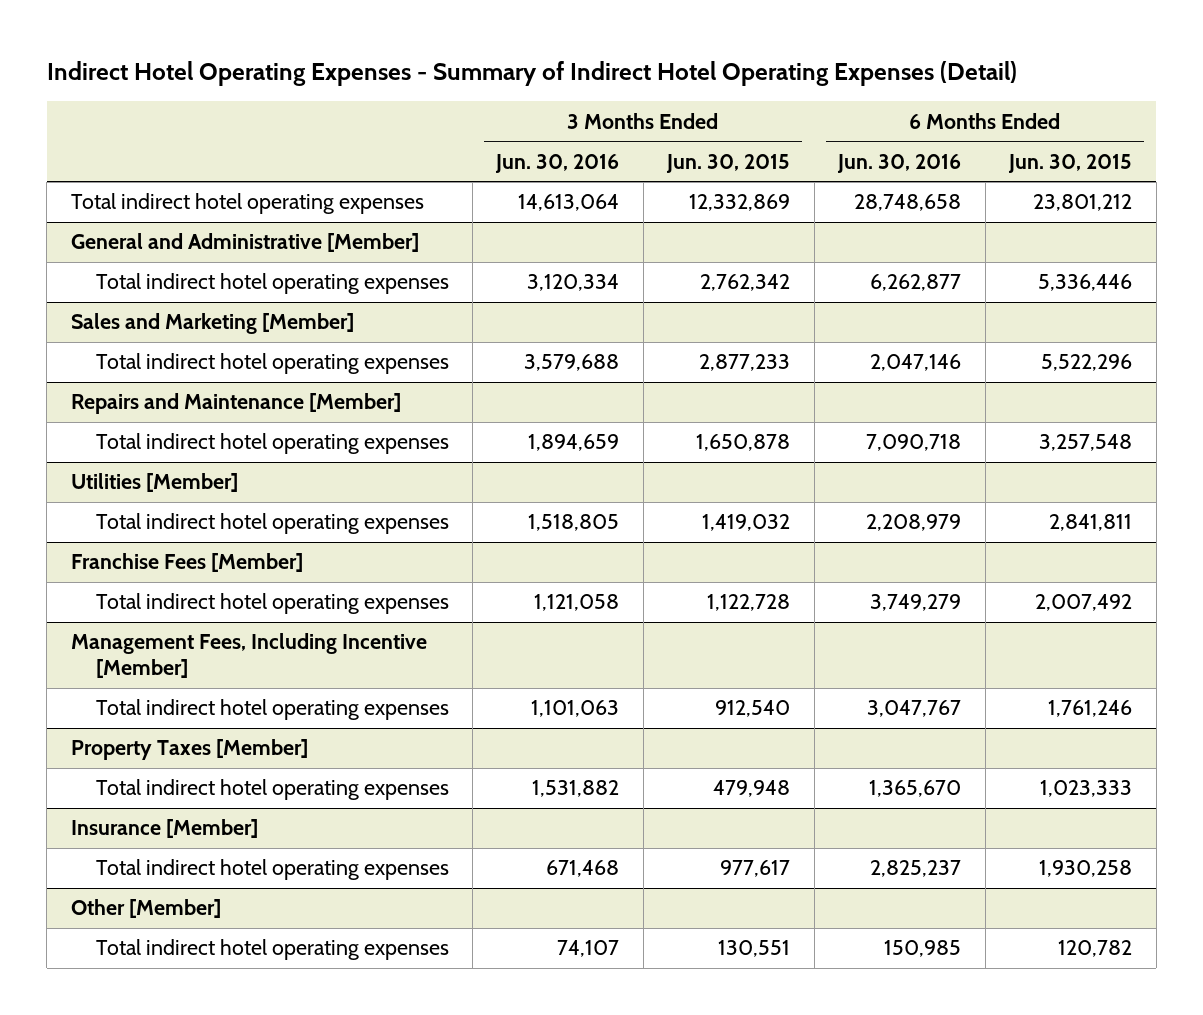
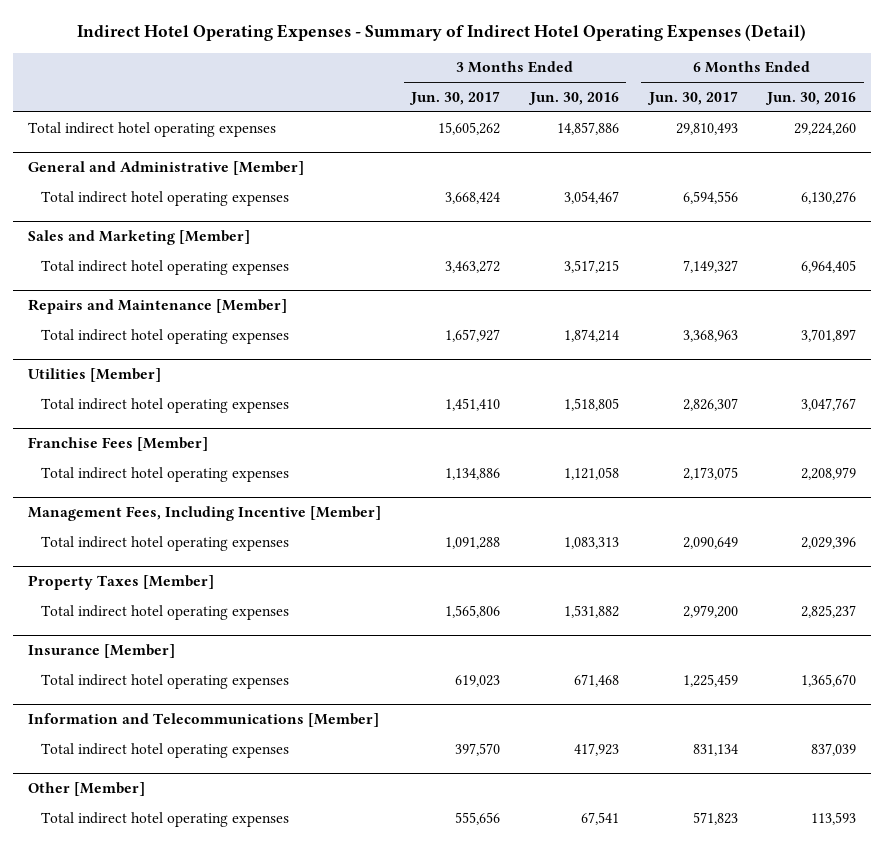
- | 3 Months Ended Jun. 30, 2016 | 3 Months Ended Jun. 30, 2015 | 6 Months Ended Jun. 30, 2016 | 6 Months Ended Jun. 30, 2015
+ | 3 Months Ended Jun. 30, 2017 | 3 Months Ended Jun. 30, 2016 | 6 Months Ended Jun. 30, 2017 | 6 Months Ended Jun. 30, 2016
- Total indirect hotel operating expenses | 14,613,064 | 12,332,869 | 28,748,658 | 23,801,212
+ Total indirect hotel operating expenses | 15,605,262 | 14,857,886 | 29,810,493 | 29,224,260
@ General and Administrative [Member]
- Total indirect hotel operating expenses | 3,120,334 | 2,762,342 | 6,262,877 | 5,336,446
+ Total indirect hotel operating expenses | 3,668,424 | 3,054,467 | 6,594,556 | 6,130,276
@ Sales and Marketing [Member]
- Total indirect hotel operating expenses | 3,579,688 | 2,877,233 | 2,047,146 | 5,522,296
+ Total indirect hotel operating expenses | 3,463,272 | 3,517,215 | 7,149,327 | 6,964,405
@ Repairs and Maintenance [Member]
- Total indirect hotel operating expenses | 1,894,659 | 1,650,878 | 7,090,718 | 3,257,548
+ Total indirect hotel operating expenses | 1,657,927 | 1,874,214 | 3,368,963 | 3,701,897
@ Utilities [Member]
- Total indirect hotel operating expenses | 1,518,805 | 1,419,032 | 2,208,979 | 2,841,811
+ Total indirect hotel operating expenses | 1,451,410 | 1,518,805 | 2,826,307 | 3,047,767
@ Franchise Fees [Member]
- Total indirect hotel operating expenses | 1,121,058 | 1,122,728 | 3,749,279 | 2,007,492
+ Total indirect hotel operating expenses | 1,134,886 | 1,121,058 | 2,173,075 | 2,208,979
@ Management Fees, Including Incentive [Member]
- Total indirect hotel operating expenses | 1,101,063 | 912,540 | 3,047,767 | 1,761,246
+ Total indirect hotel operating expenses | 1,091,288 | 1,083,313 | 2,090,649 | 2,029,396
@ Property Taxes [Member]
- Total indirect hotel operating expenses | 1,531,882 | 479,948 | 1,365,670 | 1,023,333
+ Total indirect hotel operating expenses | 1,565,806 | 1,531,882 | 2,979,200 | 2,825,237
@ Insurance [Member]
- Total indirect hotel operating expenses | 671,468 | 977,617 | 2,825,237 | 1,930,258
+ Total indirect hotel operating expenses | 619,023 | 671,468 | 1,225,459 | 1,365,670
+ Information and Telecommunications [Member]
+ Total indirect hotel operating expenses | 397,570 | 417,923 | 831,134 | 837,039
@ Other [Member]
- Total indirect hotel operating expenses | 74,107 | 130,551 | 150,985 | 120,782
+ Total indirect hotel operating expenses | 555,656 | 67,541 | 571,823 | 113,593

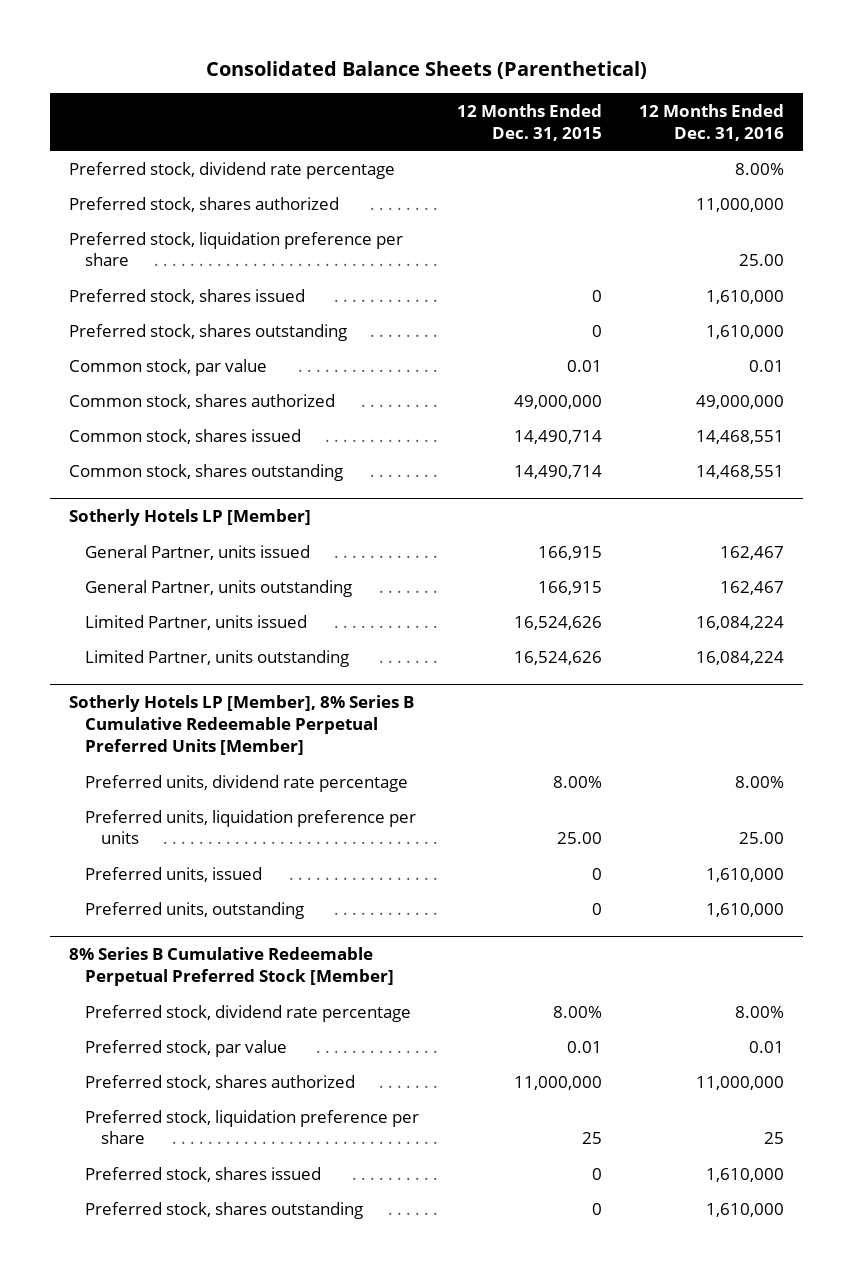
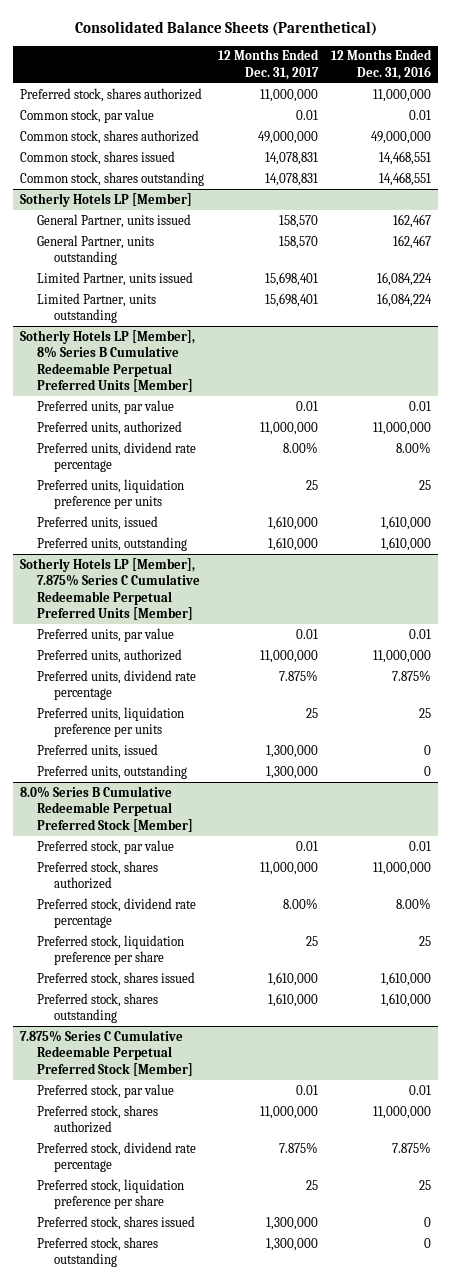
- | 12 Months Ended Dec. 31, 2015 | 12 Months Ended Dec. 31, 2016
+ | 12 Months Ended Dec. 31, 2017 | 12 Months Ended Dec. 31, 2016
- Preferred stock, dividend rate percentage | | 8.00%
- Preferred stock, liquidation preference per share | | 25.00
- Preferred stock, shares issued | 0 | 1,610,000
- Preferred stock, shares outstanding | 0 | 1,610,000
@ Sotherly Hotels LP [Member], 8% Series B Cumulative Redeemable Perpetual Preferred Units [Member]
+ Preferred units, par value | 0.01 | 0.01
+ Preferred units, authorized | 11,000,000 | 11,000,000
- Preferred units, liquidation preference per units | 25.00 | 25.00
+ Preferred units, liquidation preference per units | 25 | 25
- 8% Series B Cumulative Redeemable Perpetual Preferred Stock [Member]
- Preferred stock, dividend rate percentage | 8.00% | 8.00%
+ Sotherly Hotels LP [Member], 7.875% Series C Cumulative Redeemable Perpetual Preferred Units [Member]
+ Preferred units, par value | 0.01 | 0.01
+ Preferred units, authorized | 11,000,000 | 11,000,000
+ Preferred units, dividend rate percentage | 7.875% | 7.875%
+ Preferred units, liquidation preference per units | 25 | 25
+ Preferred units, issued | 1,300,000 | 0
+ Preferred units, outstanding | 1,300,000 | 0
+ 8.0% Series B Cumulative Redeemable Perpetual Preferred Stock [Member]
+ Preferred stock, dividend rate percentage | 8.00% | 8.00%
+ 7.875% Series C Cumulative Redeemable Perpetual Preferred Stock [Member]
+ Preferred stock, par value | 0.01 | 0.01
+ Preferred stock, shares authorized | 11,000,000 | 11,000,000
+ Preferred stock, dividend rate percentage | 7.875% | 7.875%
+ Preferred stock, liquidation preference per share | 25 | 25
+ Preferred stock, shares issued | 1,300,000 | 0
+ Preferred stock, shares outstanding | 1,300,000 | 0

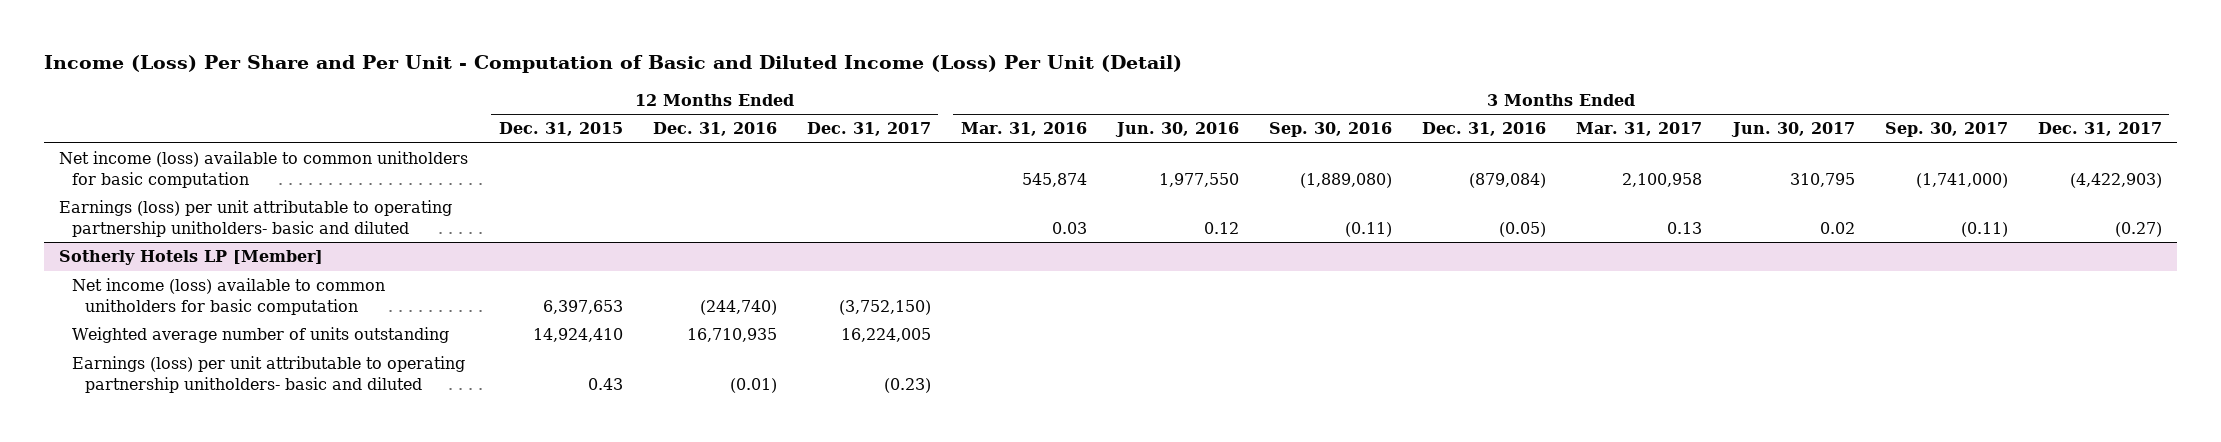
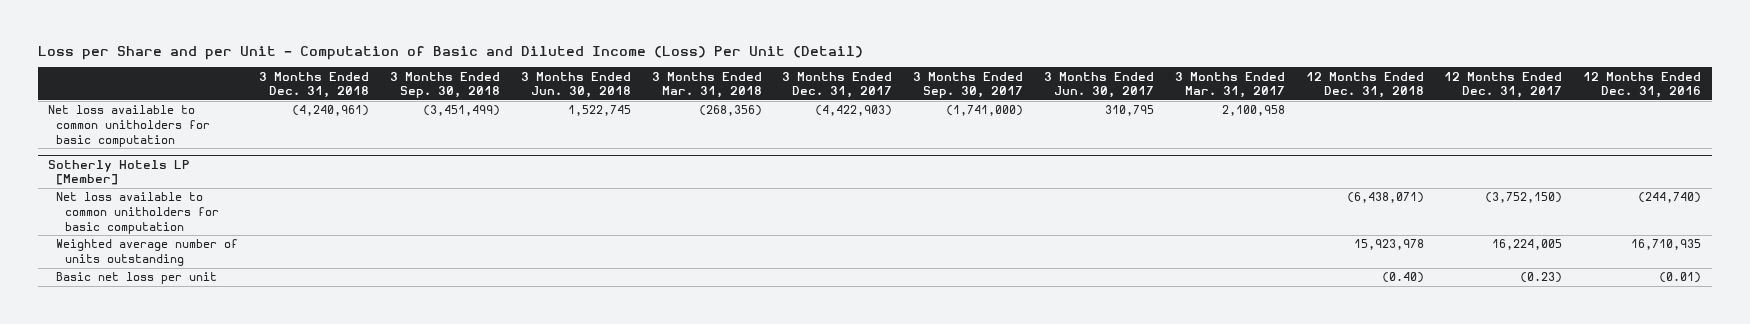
- Income (Loss) Per Share and Per Unit - Computation of Basic and Diluted Income (Loss) Per Unit (Detail)
+ Loss per Share and per Unit - Computation of Basic and Diluted Income (Loss) Per Unit (Detail)
- | 12 Months Ended Dec. 31, 2015 | 12 Months Ended Dec. 31, 2016 | 12 Months Ended Dec. 31, 2017 | 3 Months Ended Mar. 31, 2016 | 3 Months Ended Jun. 30, 2016 | 3 Months Ended Sep. 30, 2016 | 3 Months Ended Dec. 31, 2016 | 3 Months Ended Mar. 31, 2017 | 3 Months Ended Jun. 30, 2017 | 3 Months Ended Sep. 30, 2017 | 3 Months Ended Dec. 31, 2017
+ | 3 Months Ended Dec. 31, 2018 | 3 Months Ended Sep. 30, 2018 | 3 Months Ended Jun. 30, 2018 | 3 Months Ended Mar. 31, 2018 | 3 Months Ended Dec. 31, 2017 | 3 Months Ended Sep. 30, 2017 | 3 Months Ended Jun. 30, 2017 | 3 Months Ended Mar. 31, 2017 | 12 Months Ended Dec. 31, 2018 | 12 Months Ended Dec. 31, 2017 | 12 Months Ended Dec. 31, 2016
- Net income (loss) available to common unitholders for basic computation | | | | 545,874 | 1,977,550 | (1,889,080) | (879,084) | 2,100,958 | 310,795 | (1,741,000) | (4,422,903)
- Earnings (loss) per unit attributable to operating partnership unitholders- basic and diluted | | | | 0.03 | 0.12 | (0.11) | (0.05) | 0.13 | 0.02 | (0.11) | (0.27)
+ Net loss available to common unitholders for basic computation | (4,240,961) | (3,451,499) | 1,522,745 | (268,356) | (4,422,903) | (1,741,000) | 310,795 | 2,100,958 | | |
@ Sotherly Hotels LP [Member]
- Net income (loss) available to common unitholders for basic computation | 6,397,653 | (244,740) | (3,752,150) | | | | | | | |
+ Net loss available to common unitholders for basic computation | | | | | | | | | (6,438,071) | (3,752,150) | (244,740)
- Earnings (loss) per unit attributable to operating partnership unitholders- basic and diluted | 0.43 | (0.01) | (0.23) | | | | | | | |
+ Basic net loss per unit | | | | | | | | | (0.40) | (0.23) | (0.01)

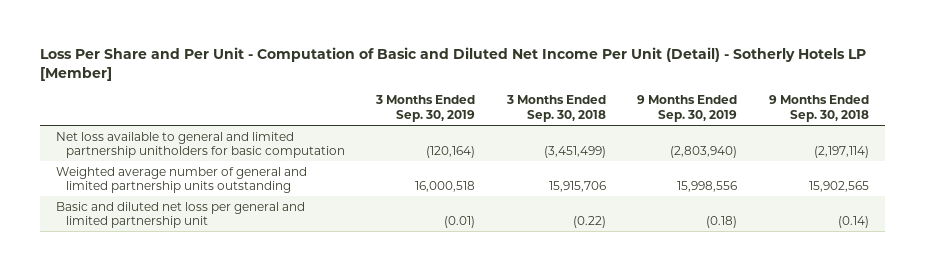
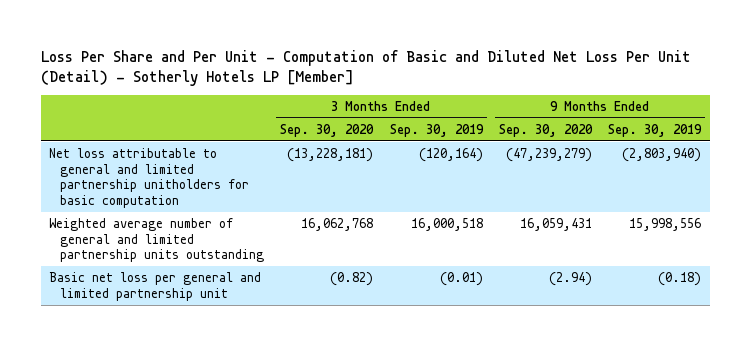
- Loss Per Share and Per Unit - Computation of Basic and Diluted Net Income Per Unit (Detail) - Sotherly Hotels LP [Member]
+ Loss Per Share and Per Unit - Computation of Basic and Diluted Net Loss Per Unit (Detail) - Sotherly Hotels LP [Member]
- | 3 Months Ended Sep. 30, 2019 | 3 Months Ended Sep. 30, 2018 | 9 Months Ended Sep. 30, 2019 | 9 Months Ended Sep. 30, 2018
+ | 3 Months Ended Sep. 30, 2020 | 3 Months Ended Sep. 30, 2019 | 9 Months Ended Sep. 30, 2020 | 9 Months Ended Sep. 30, 2019
- Net loss available to general and limited partnership unitholders for basic computation | (120,164) | (3,451,499) | (2,803,940) | (2,197,114)
+ Net loss attributable to general and limited partnership unitholders for basic computation | (13,228,181) | (120,164) | (47,239,279) | (2,803,940)
- Basic and diluted net loss per general and limited partnership unit | (0.01) | (0.22) | (0.18) | (0.14)
+ Basic net loss per general and limited partnership unit | (0.82) | (0.01) | (2.94) | (0.18)

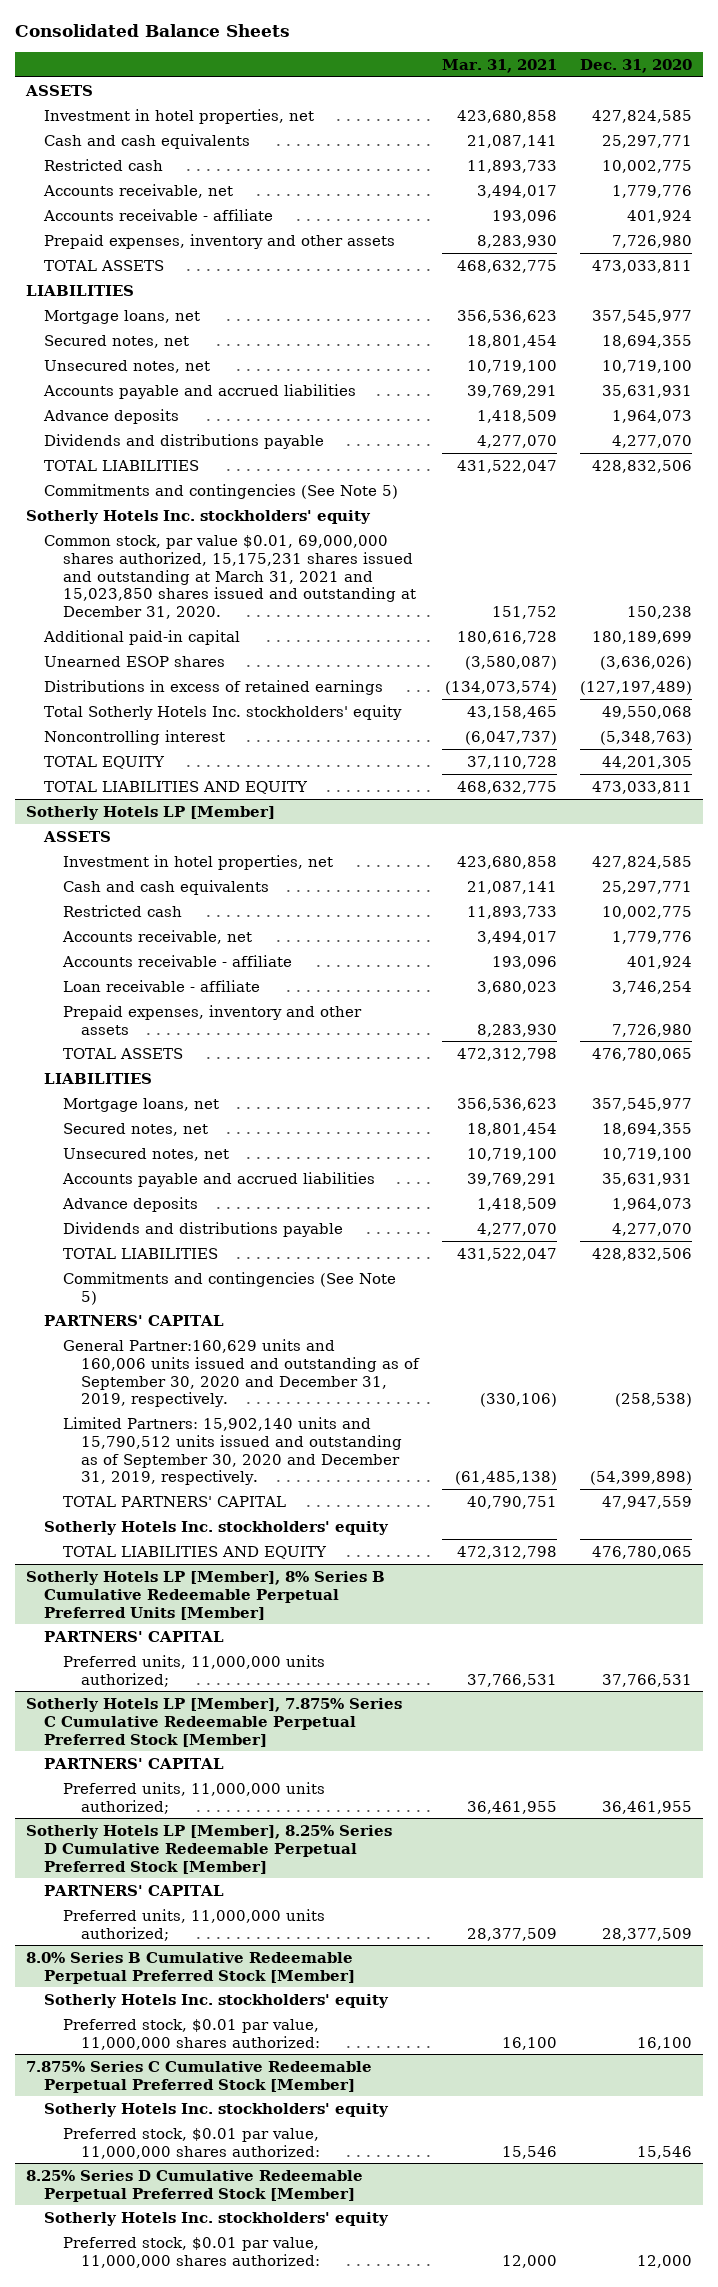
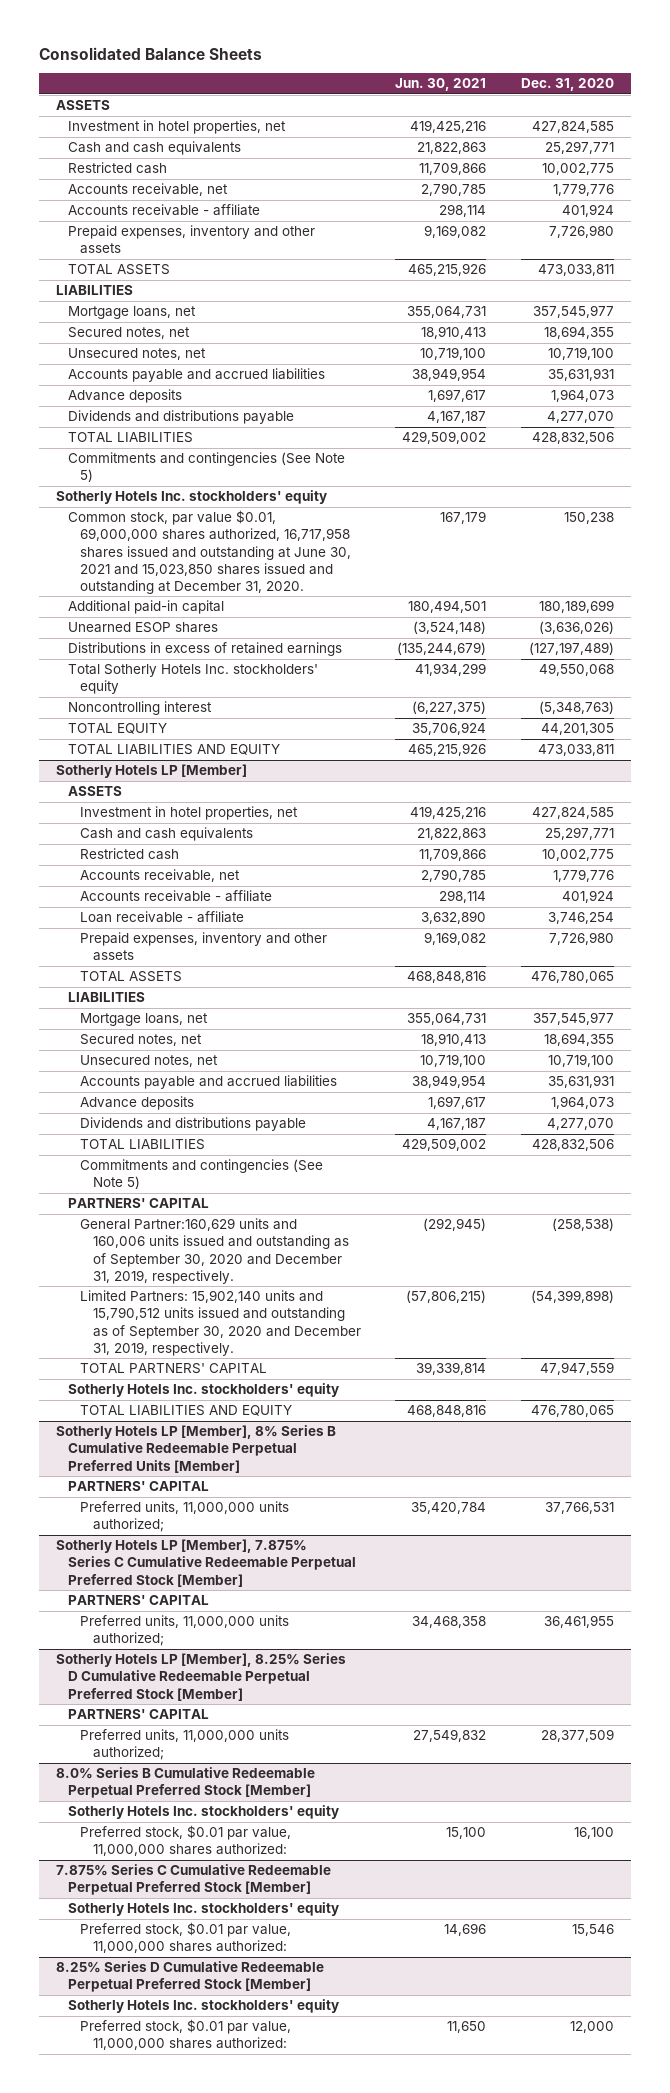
- | Mar. 31, 2021 | Dec. 31, 2020
+ | Jun. 30, 2021 | Dec. 31, 2020
- Common stock, par value $0.01, 69,000,000 shares authorized, 15,175,231 shares issued and outstanding at March 31, 2021 and 15,023,850 shares issued and outstanding at December 31, 2020. | 151,752 | 150,238
+ Common stock, par value $0.01, 69,000,000 shares authorized, 16,717,958 shares issued and outstanding at June 30, 2021 and 15,023,850 shares issued and outstanding at December 31, 2020. | 167,179 | 150,238

